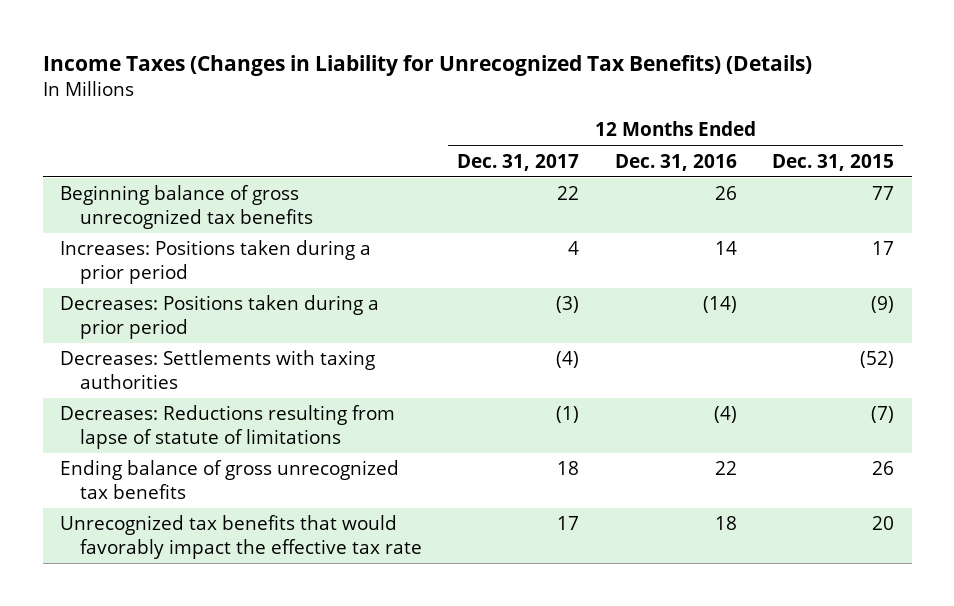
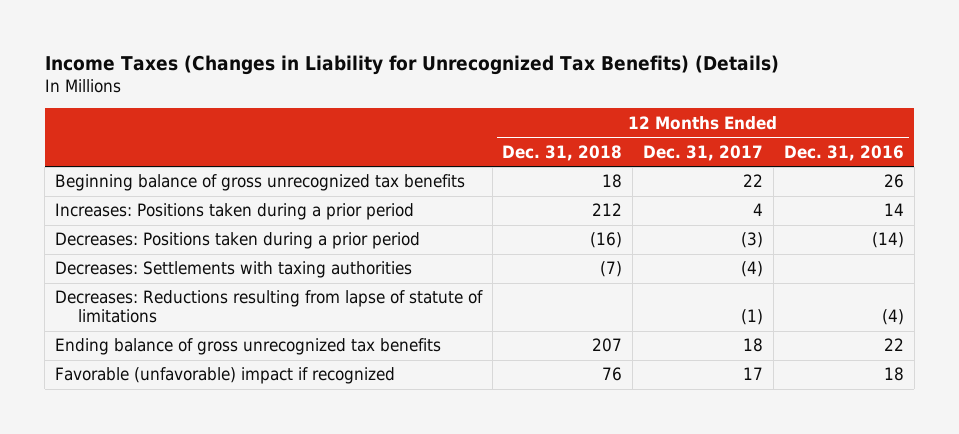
- | 12 Months Ended Dec. 31, 2017 | 12 Months Ended Dec. 31, 2016 | 12 Months Ended Dec. 31, 2015
+ | 12 Months Ended Dec. 31, 2018 | 12 Months Ended Dec. 31, 2017 | 12 Months Ended Dec. 31, 2016
- Unrecognized tax benefits that would favorably impact the effective tax rate | 17 | 18 | 20
+ Favorable (unfavorable) impact if recognized | 76 | 17 | 18

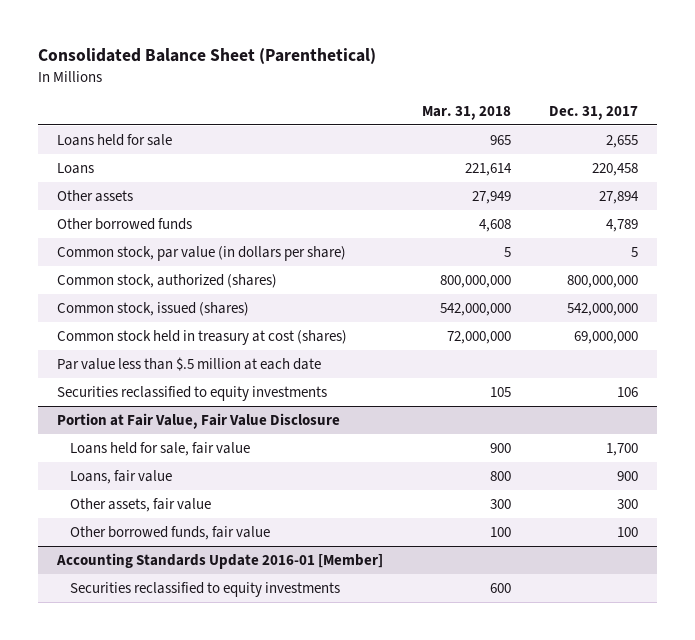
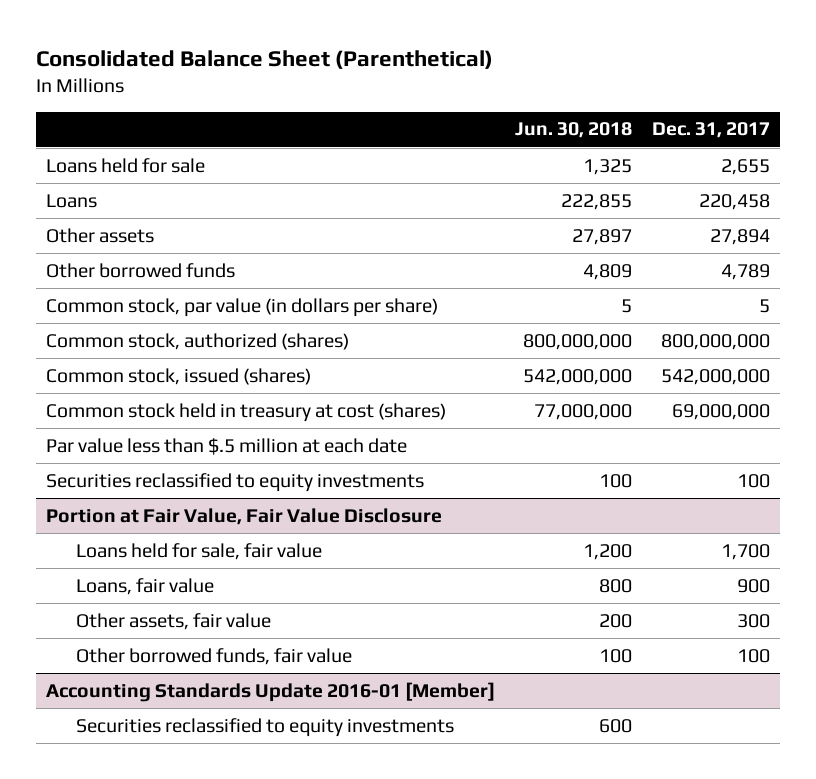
- | Mar. 31, 2018 | Dec. 31, 2017
+ | Jun. 30, 2018 | Dec. 31, 2017
- Securities reclassified to equity investments | 105 | 106
+ Securities reclassified to equity investments | 100 | 100

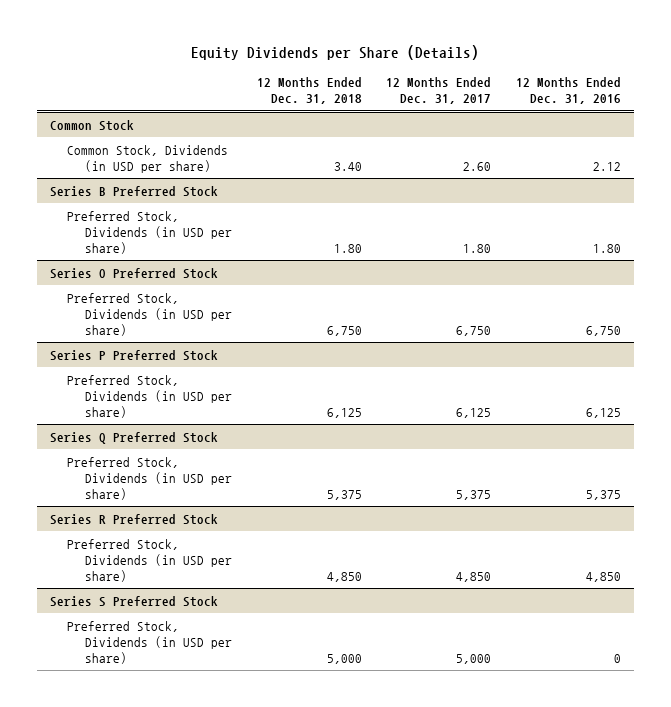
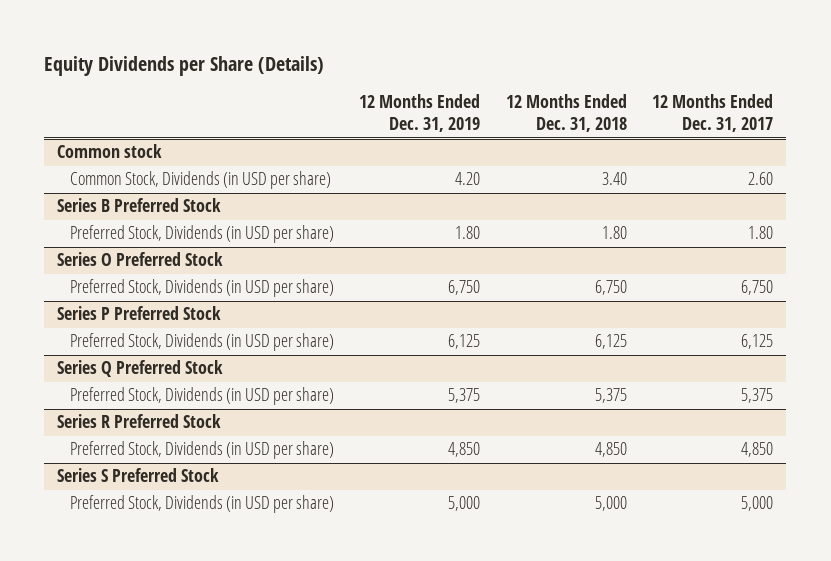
- | 12 Months Ended Dec. 31, 2018 | 12 Months Ended Dec. 31, 2017 | 12 Months Ended Dec. 31, 2016
+ | 12 Months Ended Dec. 31, 2019 | 12 Months Ended Dec. 31, 2018 | 12 Months Ended Dec. 31, 2017
- Common Stock
+ Common stock

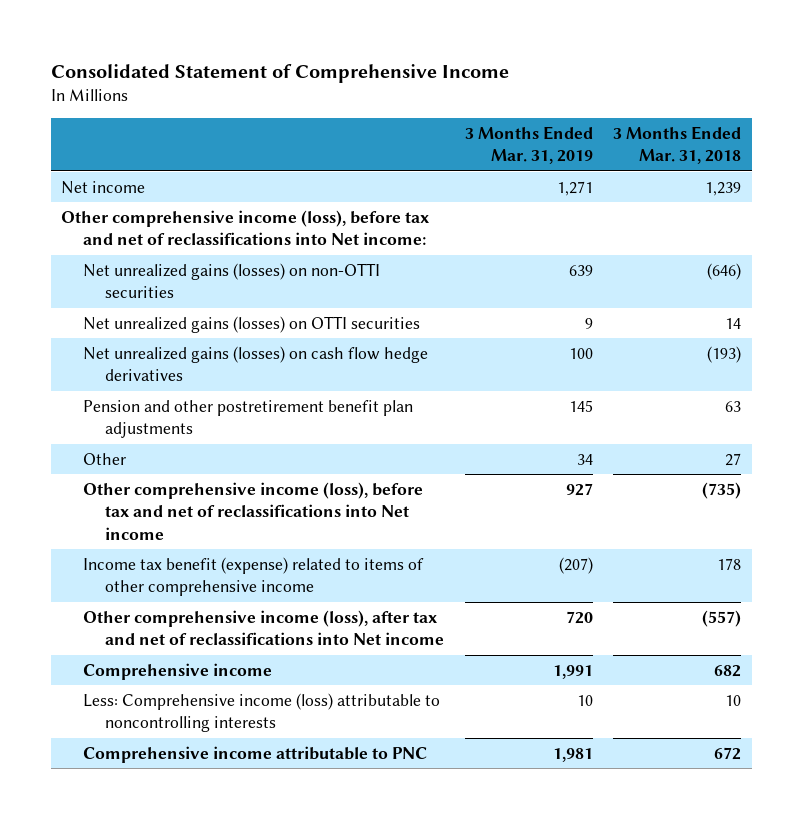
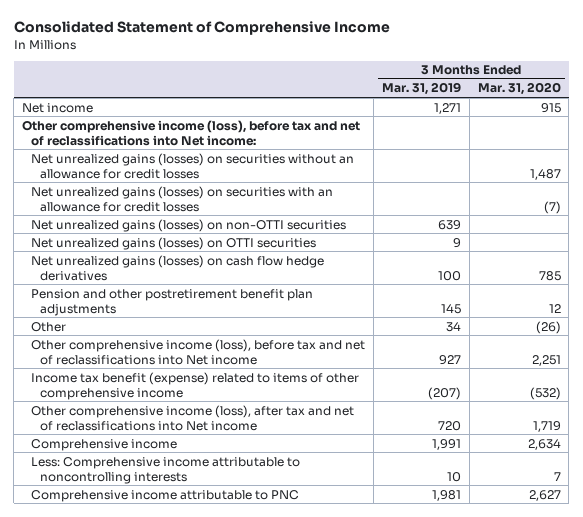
- | 3 Months Ended Mar. 31, 2019 | 3 Months Ended Mar. 31, 2018
+ | 3 Months Ended Mar. 31, 2019 | 3 Months Ended Mar. 31, 2020
+ Net unrealized gains (losses) on securities without an allowance for credit losses | | 1,487
+ Net unrealized gains (losses) on securities with an allowance for credit losses | | (7)
- Less: Comprehensive income (loss) attributable to noncontrolling interests | 10 | 10
+ Less: Comprehensive income attributable to noncontrolling interests | 10 | 7

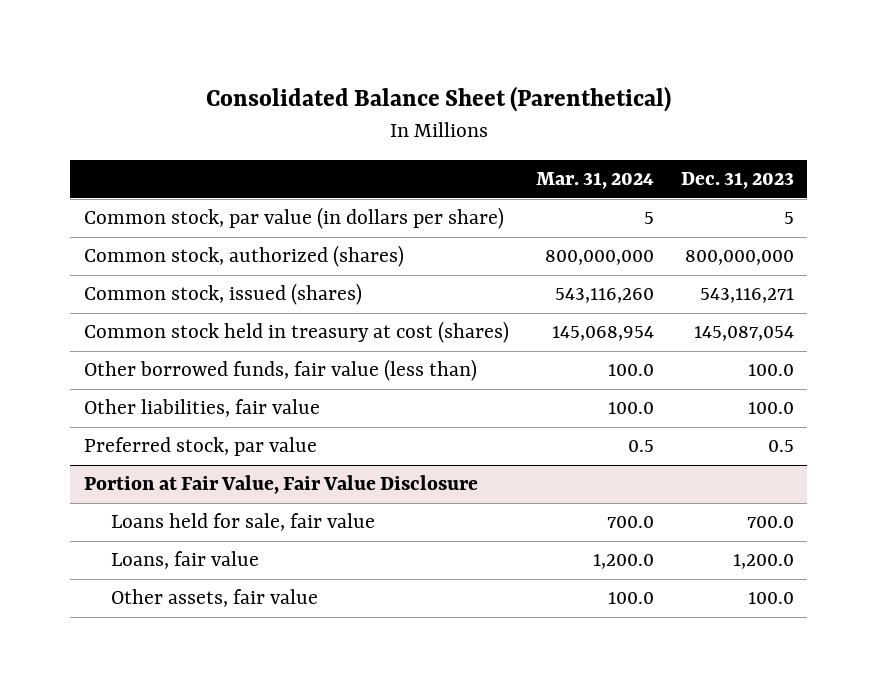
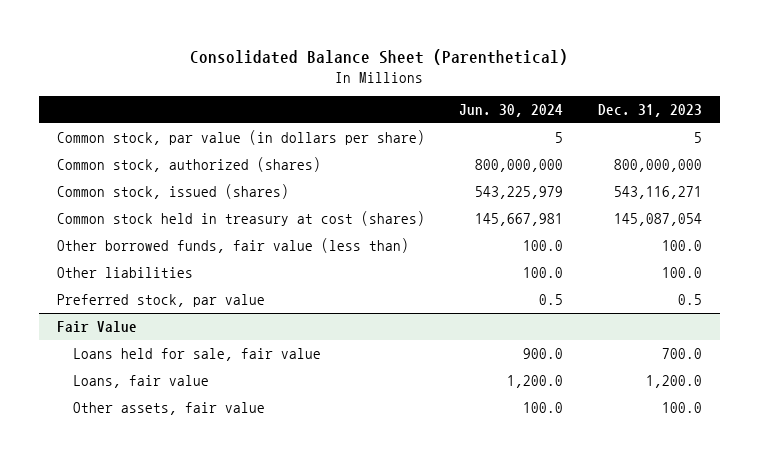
- | Mar. 31, 2024 | Dec. 31, 2023
+ | Jun. 30, 2024 | Dec. 31, 2023
- Other liabilities, fair value | 100.0 | 100.0
+ Other liabilities | 100.0 | 100.0
- Portion at Fair Value, Fair Value Disclosure
+ Fair Value

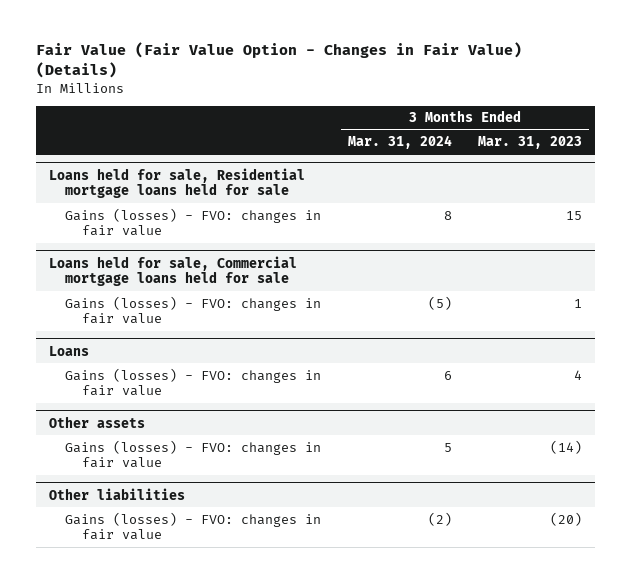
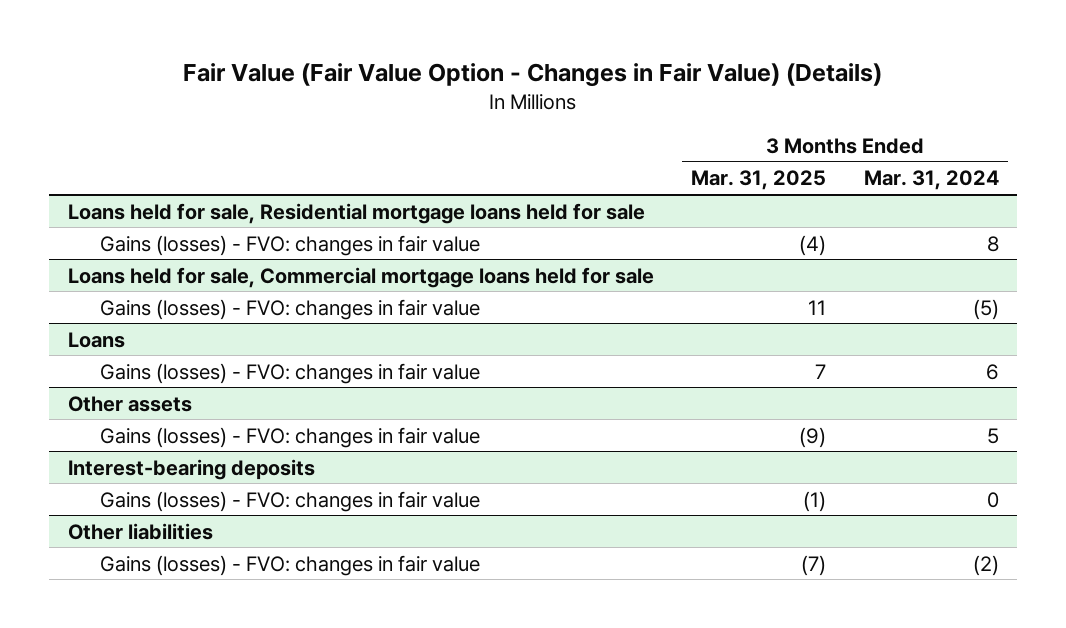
- | 3 Months Ended Mar. 31, 2024 | 3 Months Ended Mar. 31, 2023
+ | 3 Months Ended Mar. 31, 2025 | 3 Months Ended Mar. 31, 2024
+ Interest-bearing deposits
+ Gains (losses) - FVO: changes in fair value | (1) | 0

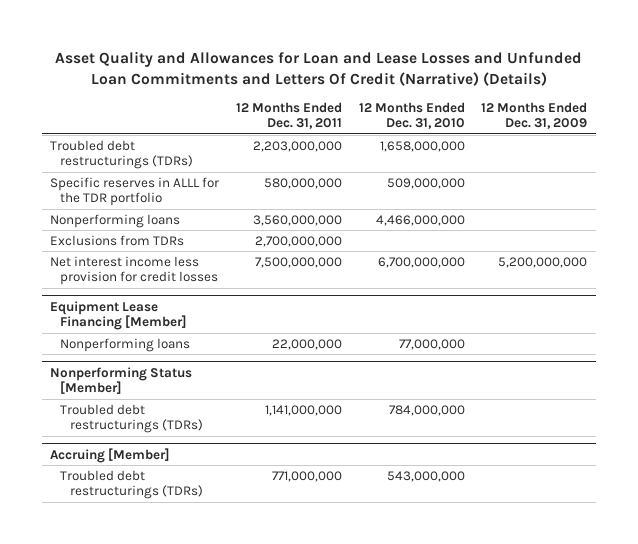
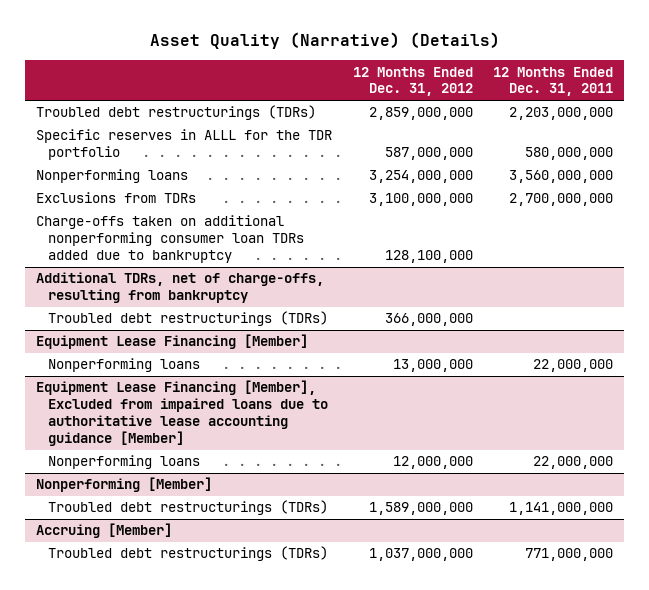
- Asset Quality and Allowances for Loan and Lease Losses and Unfunded Loan Commitments and Letters Of Credit (Narrative) (Details)
+ Asset Quality (Narrative) (Details)
- | 12 Months Ended Dec. 31, 2011 | 12 Months Ended Dec. 31, 2010 | 12 Months Ended Dec. 31, 2009
+ | 12 Months Ended Dec. 31, 2012 | 12 Months Ended Dec. 31, 2011
- Net interest income less provision for credit losses | 7,500,000,000 | 6,700,000,000 | 5,200,000,000
+ Charge-offs taken on additional nonperforming consumer loan TDRs added due to bankruptcy | 128,100,000 |
+ Additional TDRs, net of charge-offs, resulting from bankruptcy
+ Troubled debt restructurings (TDRs) | 366,000,000 |
- Nonperforming Status [Member]
+ Equipment Lease Financing [Member], Excluded from impaired loans due to authoritative lease accounting guidance [Member]
+ Nonperforming loans | 12,000,000 | 22,000,000
+ Nonperforming [Member]

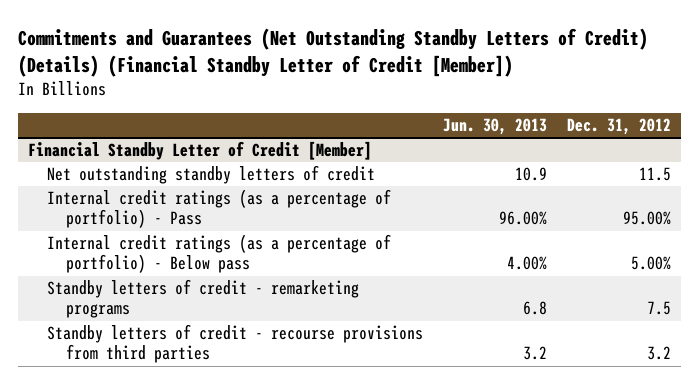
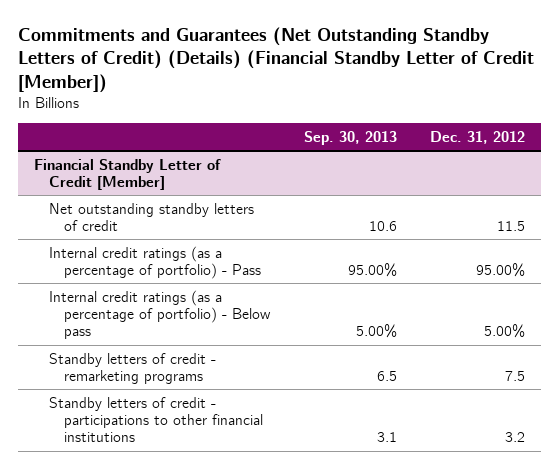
- | Jun. 30, 2013 | Dec. 31, 2012
+ | Sep. 30, 2013 | Dec. 31, 2012
@ Financial Standby Letter of Credit [Member]
- Standby letters of credit - recourse provisions from third parties | 3.2 | 3.2
+ Standby letters of credit - participations to other financial institutions | 3.1 | 3.2

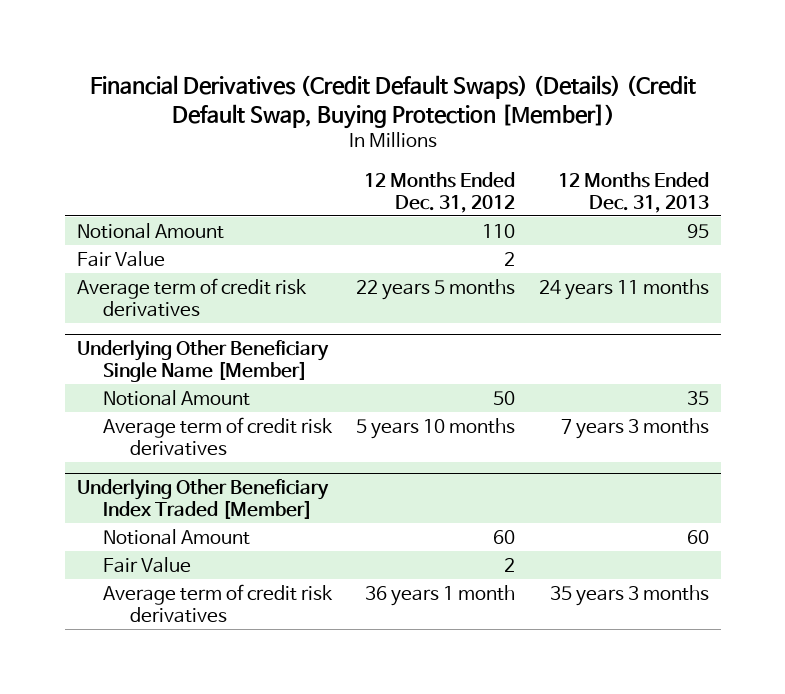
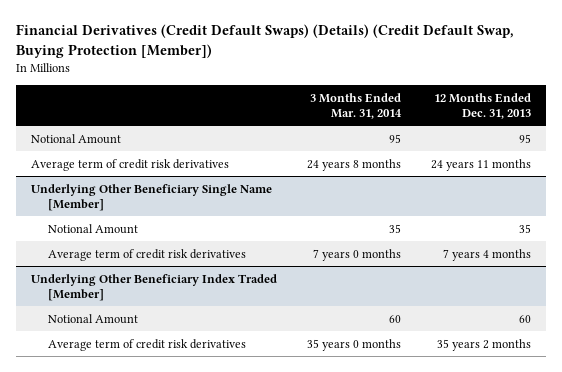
- | 12 Months Ended Dec. 31, 2012 | 12 Months Ended Dec. 31, 2013
+ | 3 Months Ended Mar. 31, 2014 | 12 Months Ended Dec. 31, 2013
- Fair Value | 2 |
@ Underlying Other Beneficiary Single Name [Member]
- Average term of credit risk derivatives | 5 years 10 months | 7 years 3 months
+ Average term of credit risk derivatives | 7 years 0 months | 7 years 4 months
@ Underlying Other Beneficiary Index Traded [Member]
- Fair Value | 2 |
- Average term of credit risk derivatives | 36 years 1 month | 35 years 3 months
+ Average term of credit risk derivatives | 35 years 0 months | 35 years 2 months

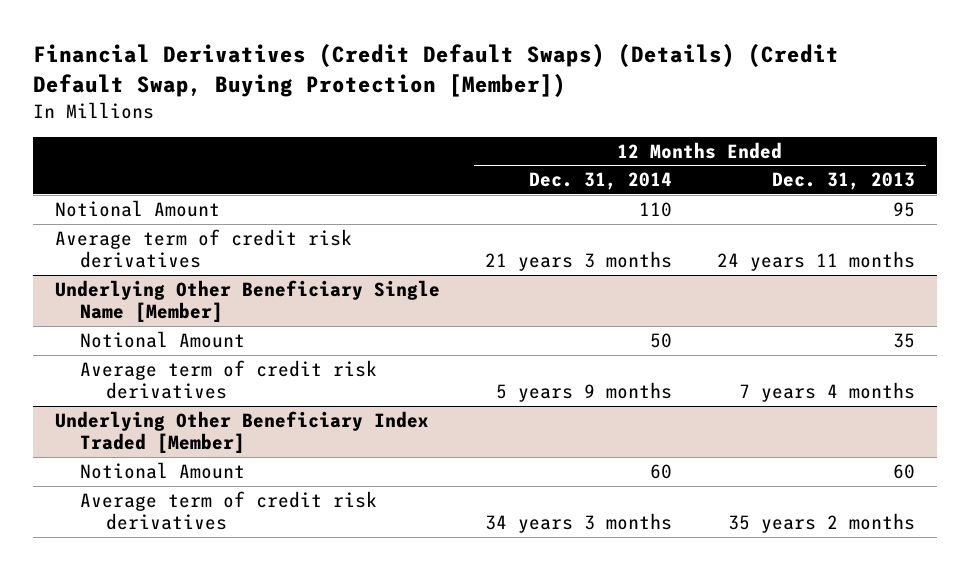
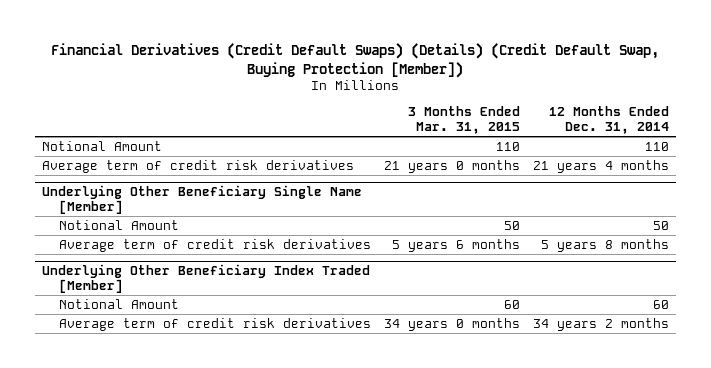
- | 12 Months Ended Dec. 31, 2014 | 12 Months Ended Dec. 31, 2013
+ | 3 Months Ended Mar. 31, 2015 | 12 Months Ended Dec. 31, 2014
- Average term of credit risk derivatives | 21 years 3 months | 24 years 11 months
+ Average term of credit risk derivatives | 21 years 0 months | 21 years 4 months
@ Underlying Other Beneficiary Single Name [Member]
- Average term of credit risk derivatives | 5 years 9 months | 7 years 4 months
+ Average term of credit risk derivatives | 5 years 6 months | 5 years 8 months
@ Underlying Other Beneficiary Index Traded [Member]
- Average term of credit risk derivatives | 34 years 3 months | 35 years 2 months
+ Average term of credit risk derivatives | 34 years 0 months | 34 years 2 months

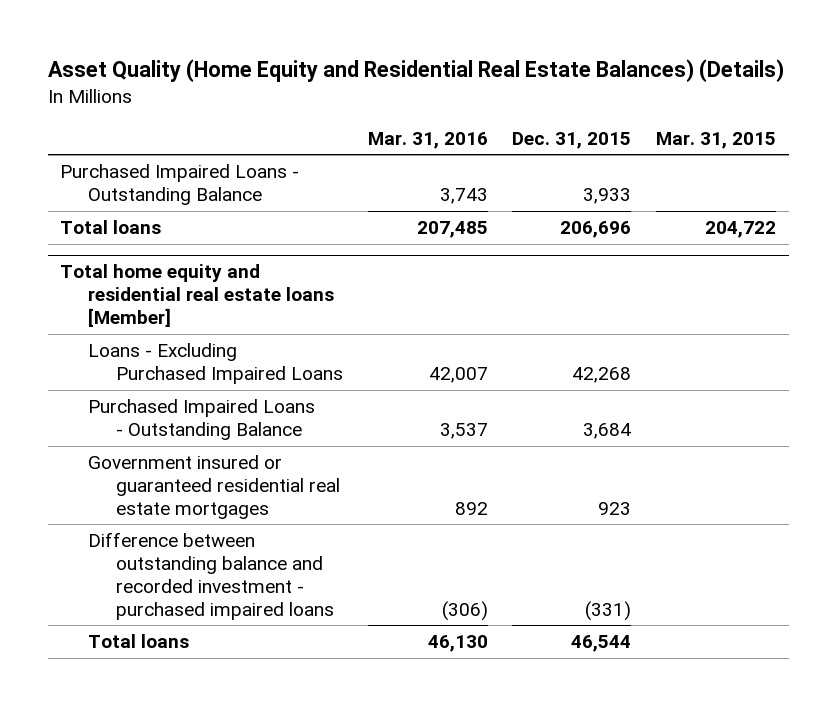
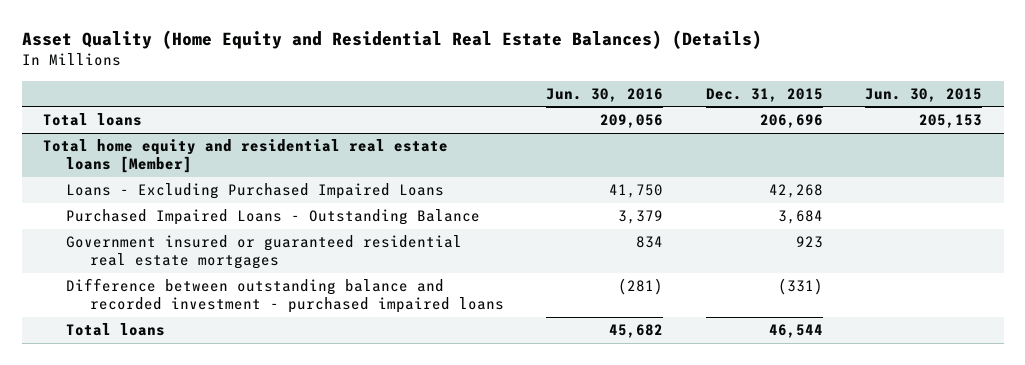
- | Mar. 31, 2016 | Dec. 31, 2015 | Mar. 31, 2015
+ | Jun. 30, 2016 | Dec. 31, 2015 | Jun. 30, 2015
- Purchased Impaired Loans - Outstanding Balance | 3,743 | 3,933 |

